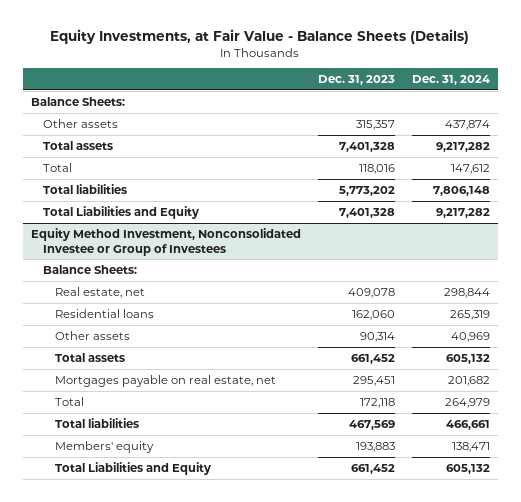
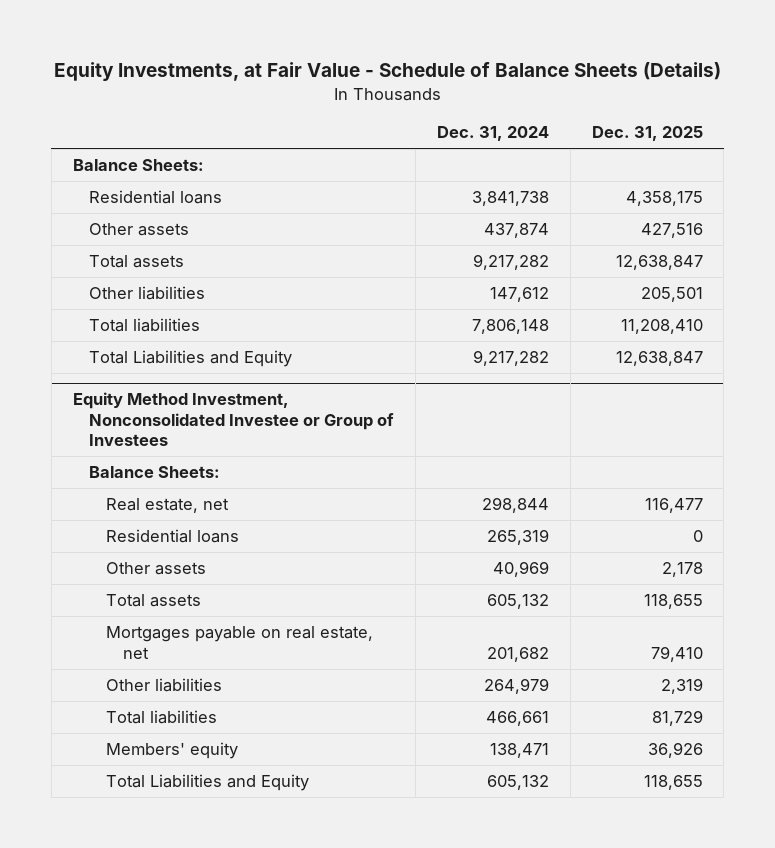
- Equity Investments, at Fair Value - Balance Sheets (Details)
+ Equity Investments, at Fair Value - Schedule of Balance Sheets (Details)
- | Dec. 31, 2023 | Dec. 31, 2024
+ | Dec. 31, 2024 | Dec. 31, 2025
+ Residential loans | 3,841,738 | 4,358,175
- Total | 118,016 | 147,612
+ Other liabilities | 147,612 | 205,501
@ Equity Method Investment, Nonconsolidated Investee or Group of Investees
- Total | 172,118 | 264,979
+ Other liabilities | 264,979 | 2,319

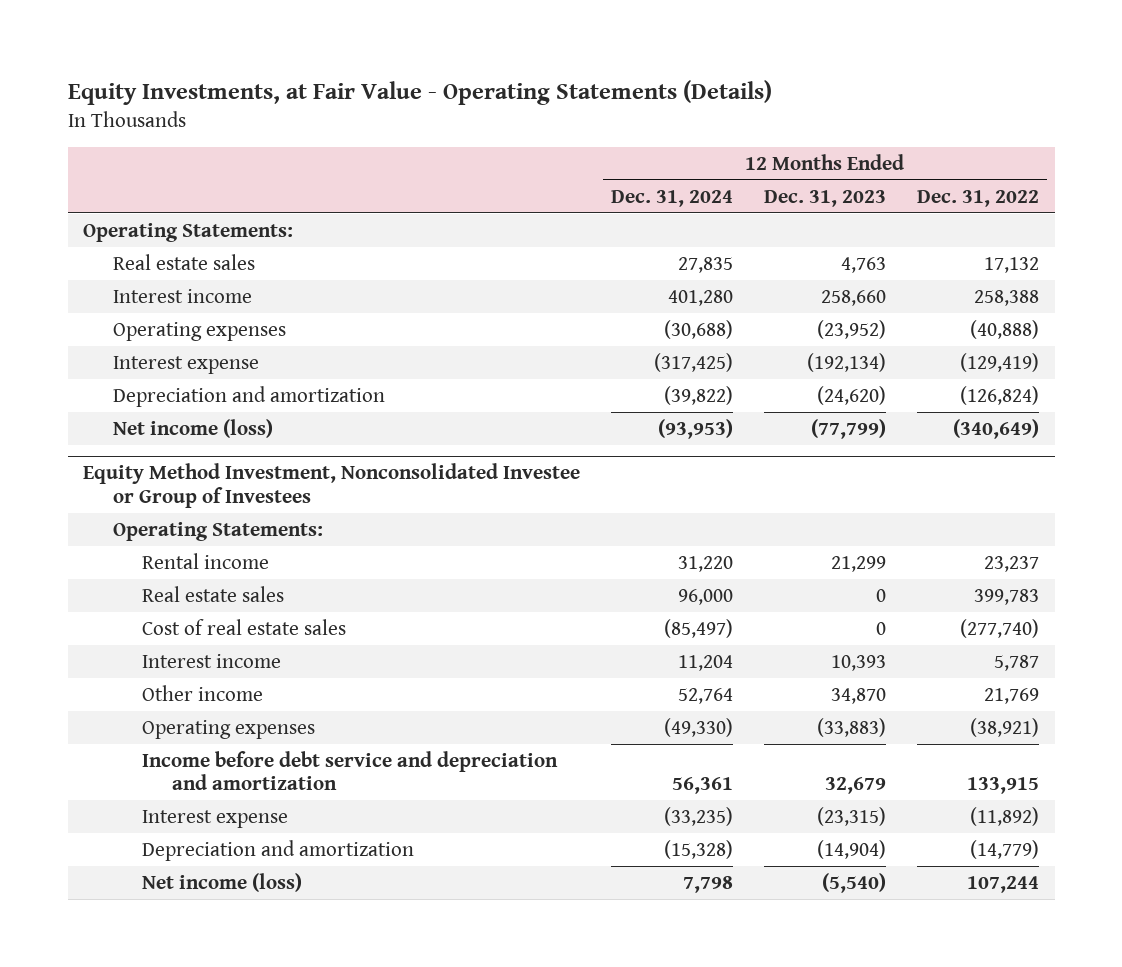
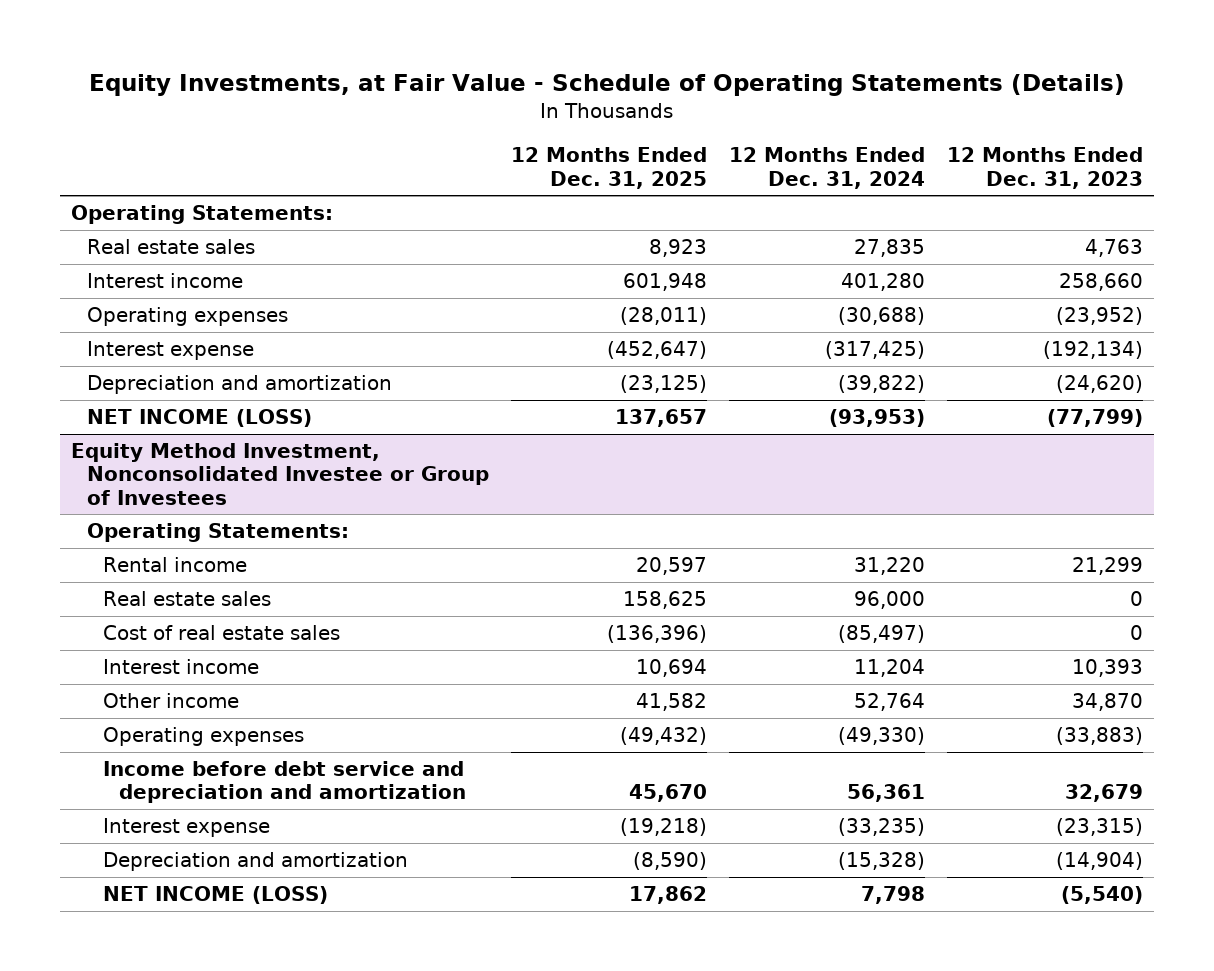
- Equity Investments, at Fair Value - Operating Statements (Details)
+ Equity Investments, at Fair Value - Schedule of Operating Statements (Details)
- | 12 Months Ended Dec. 31, 2024 | 12 Months Ended Dec. 31, 2023 | 12 Months Ended Dec. 31, 2022
+ | 12 Months Ended Dec. 31, 2025 | 12 Months Ended Dec. 31, 2024 | 12 Months Ended Dec. 31, 2023
- Net income (loss) | (93,953) | (77,799) | (340,649)
+ NET INCOME (LOSS) | 137,657 | (93,953) | (77,799)
@ Equity Method Investment, Nonconsolidated Investee or Group of Investees
- Net income (loss) | 7,798 | (5,540) | 107,244
+ NET INCOME (LOSS) | 17,862 | 7,798 | (5,540)

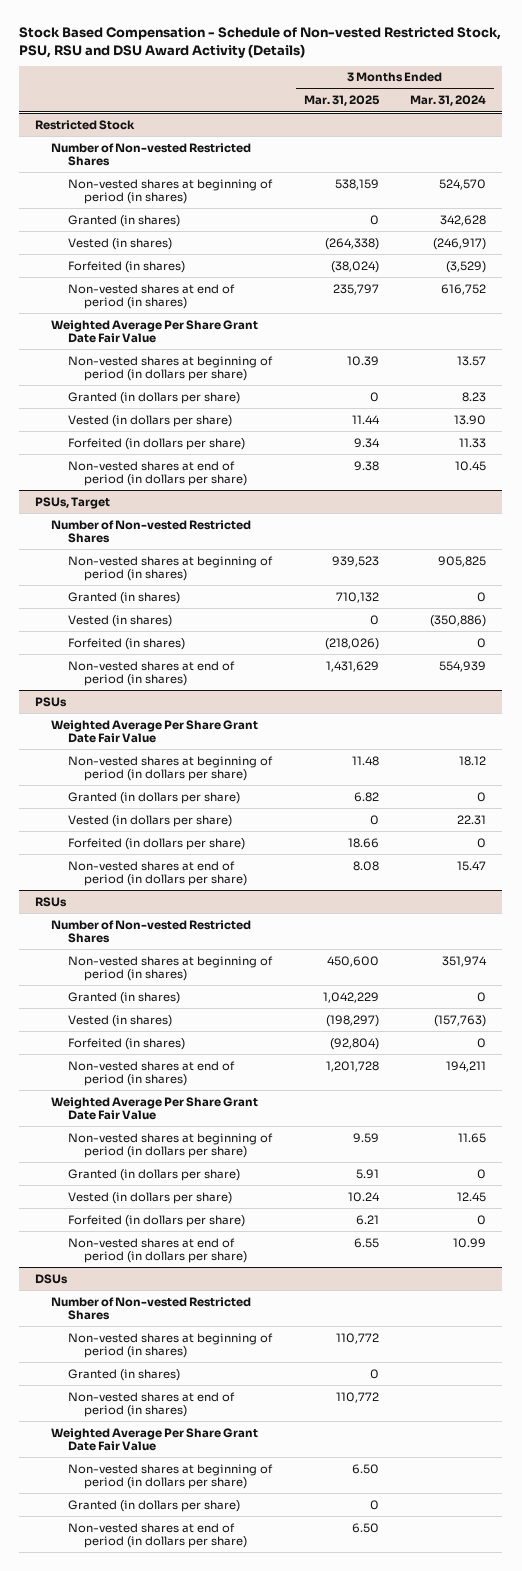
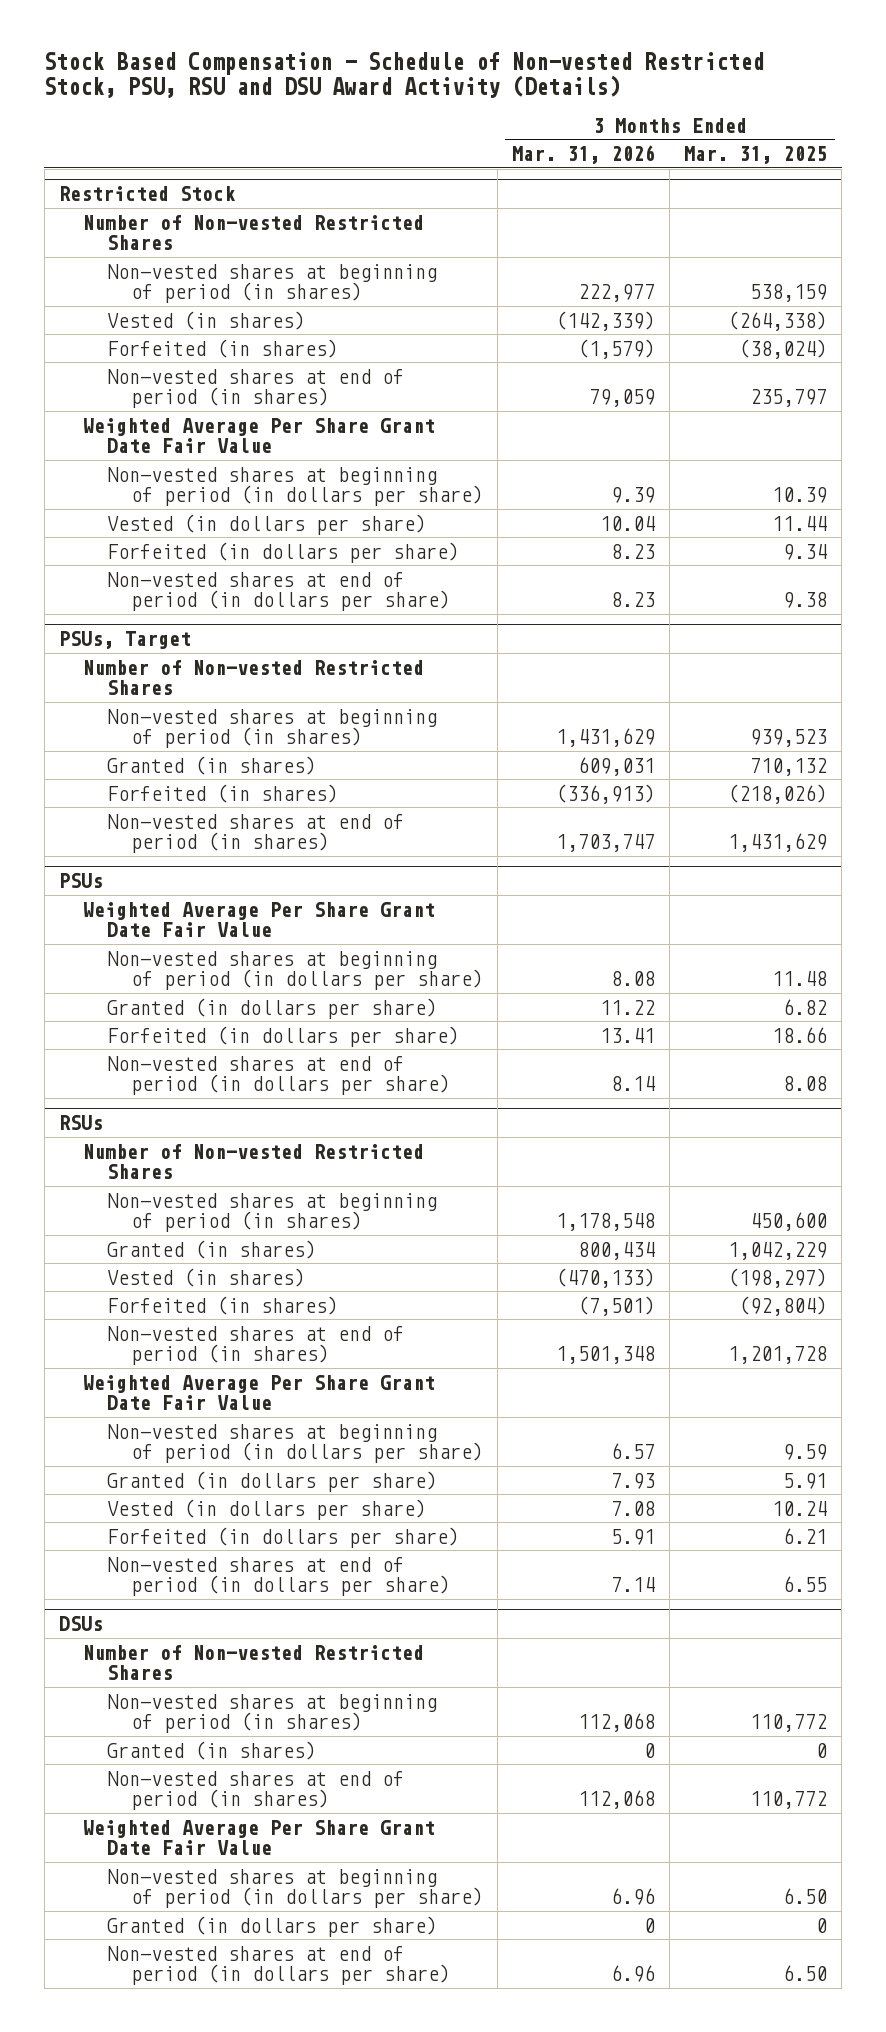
- | 3 Months Ended Mar. 31, 2025 | 3 Months Ended Mar. 31, 2024
+ | 3 Months Ended Mar. 31, 2026 | 3 Months Ended Mar. 31, 2025
@ Restricted Stock
- Granted (in shares) | 0 | 342,628
- Granted (in dollars per share) | 0 | 8.23
@ PSUs, Target
- Vested (in shares) | 0 | (350,886)
@ PSUs
- Vested (in dollars per share) | 0 | 22.31

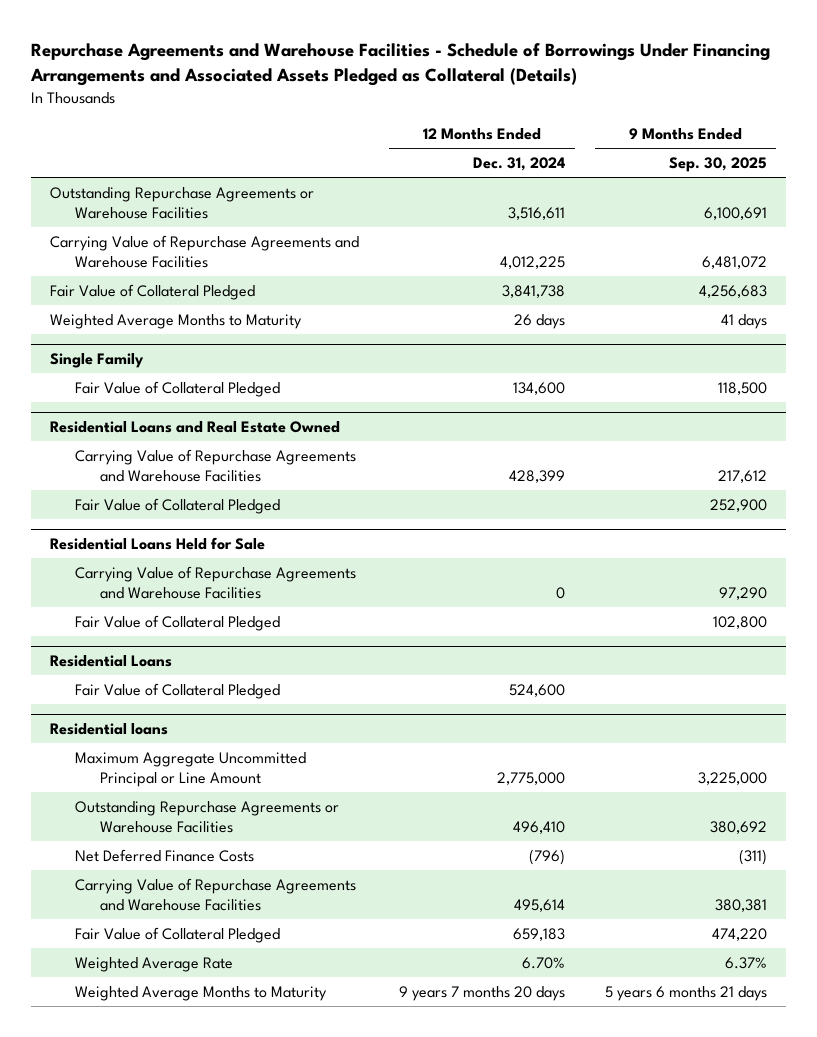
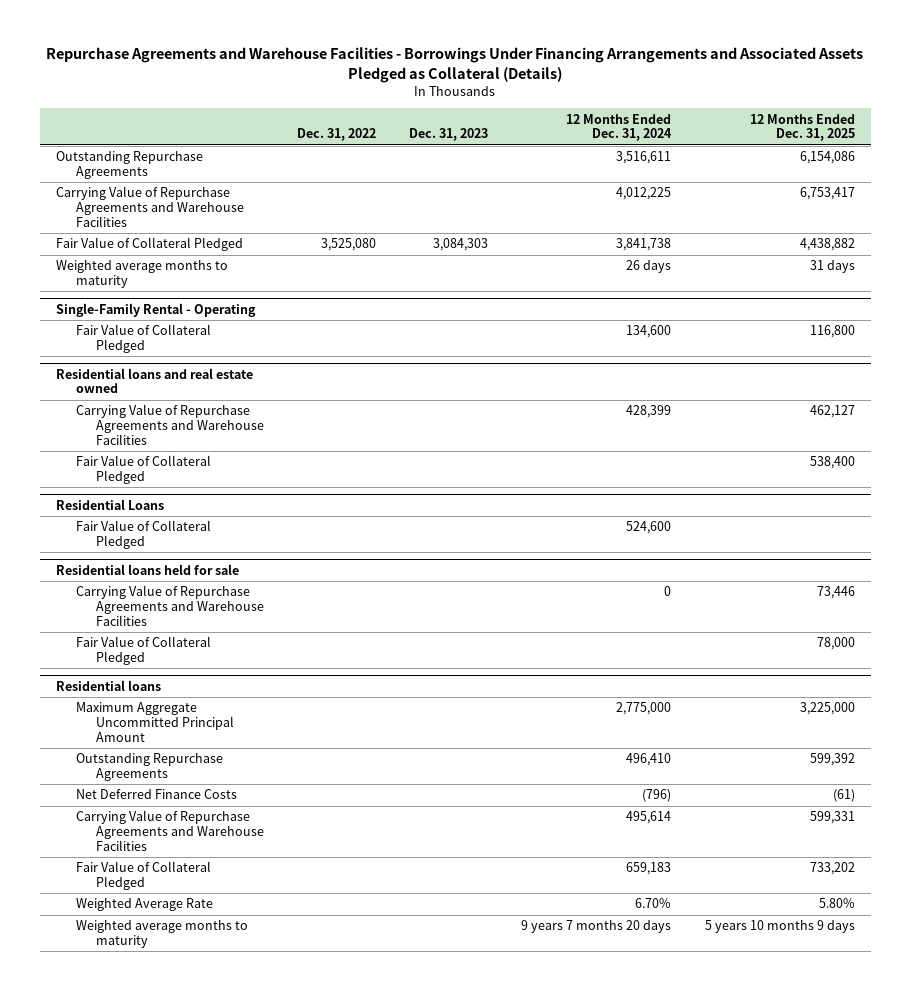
- Repurchase Agreements and Warehouse Facilities - Schedule of Borrowings Under Financing Arrangements and Associated Assets Pledged as Collateral (Details)
+ Repurchase Agreements and Warehouse Facilities - Borrowings Under Financing Arrangements and Associated Assets Pledged as Collateral (Details)
- | 12 Months Ended Dec. 31, 2024 | 9 Months Ended Sep. 30, 2025
+ | Dec. 31, 2022 | Dec. 31, 2023 | 12 Months Ended Dec. 31, 2024 | 12 Months Ended Dec. 31, 2025
- Outstanding Repurchase Agreements or Warehouse Facilities | 3,516,611 | 6,100,691
+ Outstanding Repurchase Agreements | | | 3,516,611 | 6,154,086
- Weighted Average Months to Maturity | 26 days | 41 days
- Single Family
+ Weighted average months to maturity | | | 26 days | 31 days
+ Single-Family Rental - Operating
- Residential Loans and Real Estate Owned
+ Residential loans and real estate owned
- Residential Loans Held for Sale
- Carrying Value of Repurchase Agreements and Warehouse Facilities | 0 | 97,290
- Fair Value of Collateral Pledged | | 102,800
+ Residential loans held for sale
+ Carrying Value of Repurchase Agreements and Warehouse Facilities | | | 0 | 73,446
+ Fair Value of Collateral Pledged | | | | 78,000
@ Residential loans
- Maximum Aggregate Uncommitted Principal or Line Amount | 2,775,000 | 3,225,000
- Outstanding Repurchase Agreements or Warehouse Facilities | 496,410 | 380,692
+ Maximum Aggregate Uncommitted Principal Amount | | | 2,775,000 | 3,225,000
+ Outstanding Repurchase Agreements | | | 496,410 | 599,392
- Weighted Average Months to Maturity | 9 years 7 months 20 days | 5 years 6 months 21 days
+ Weighted average months to maturity | | | 9 years 7 months 20 days | 5 years 10 months 9 days

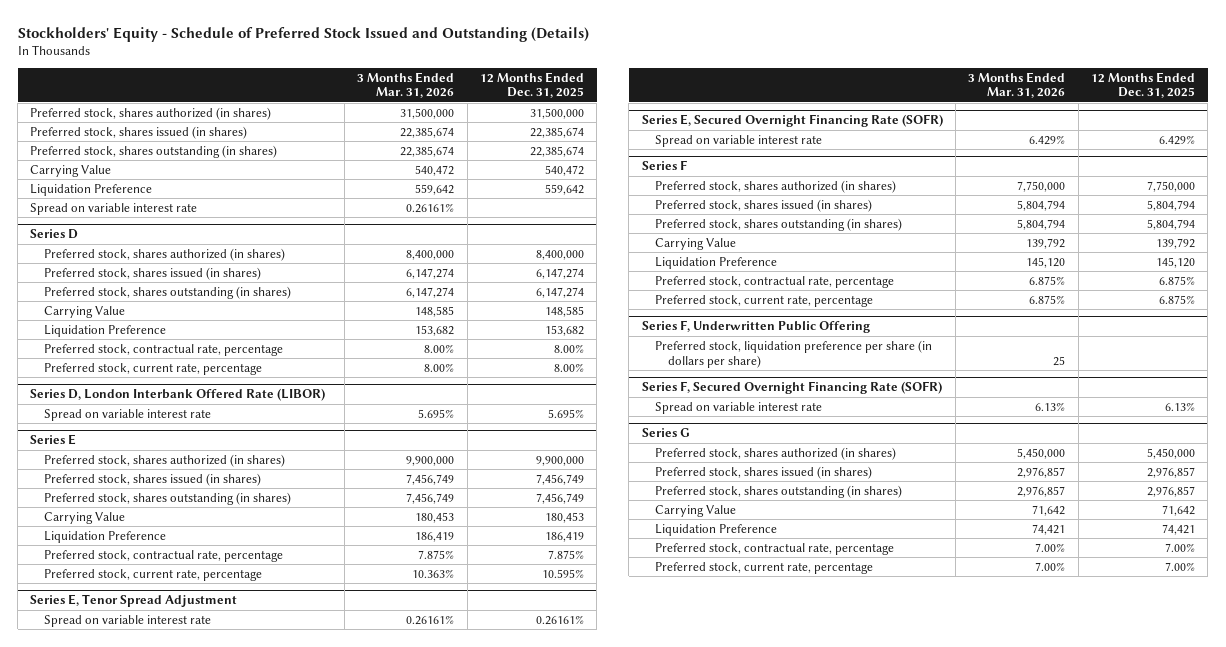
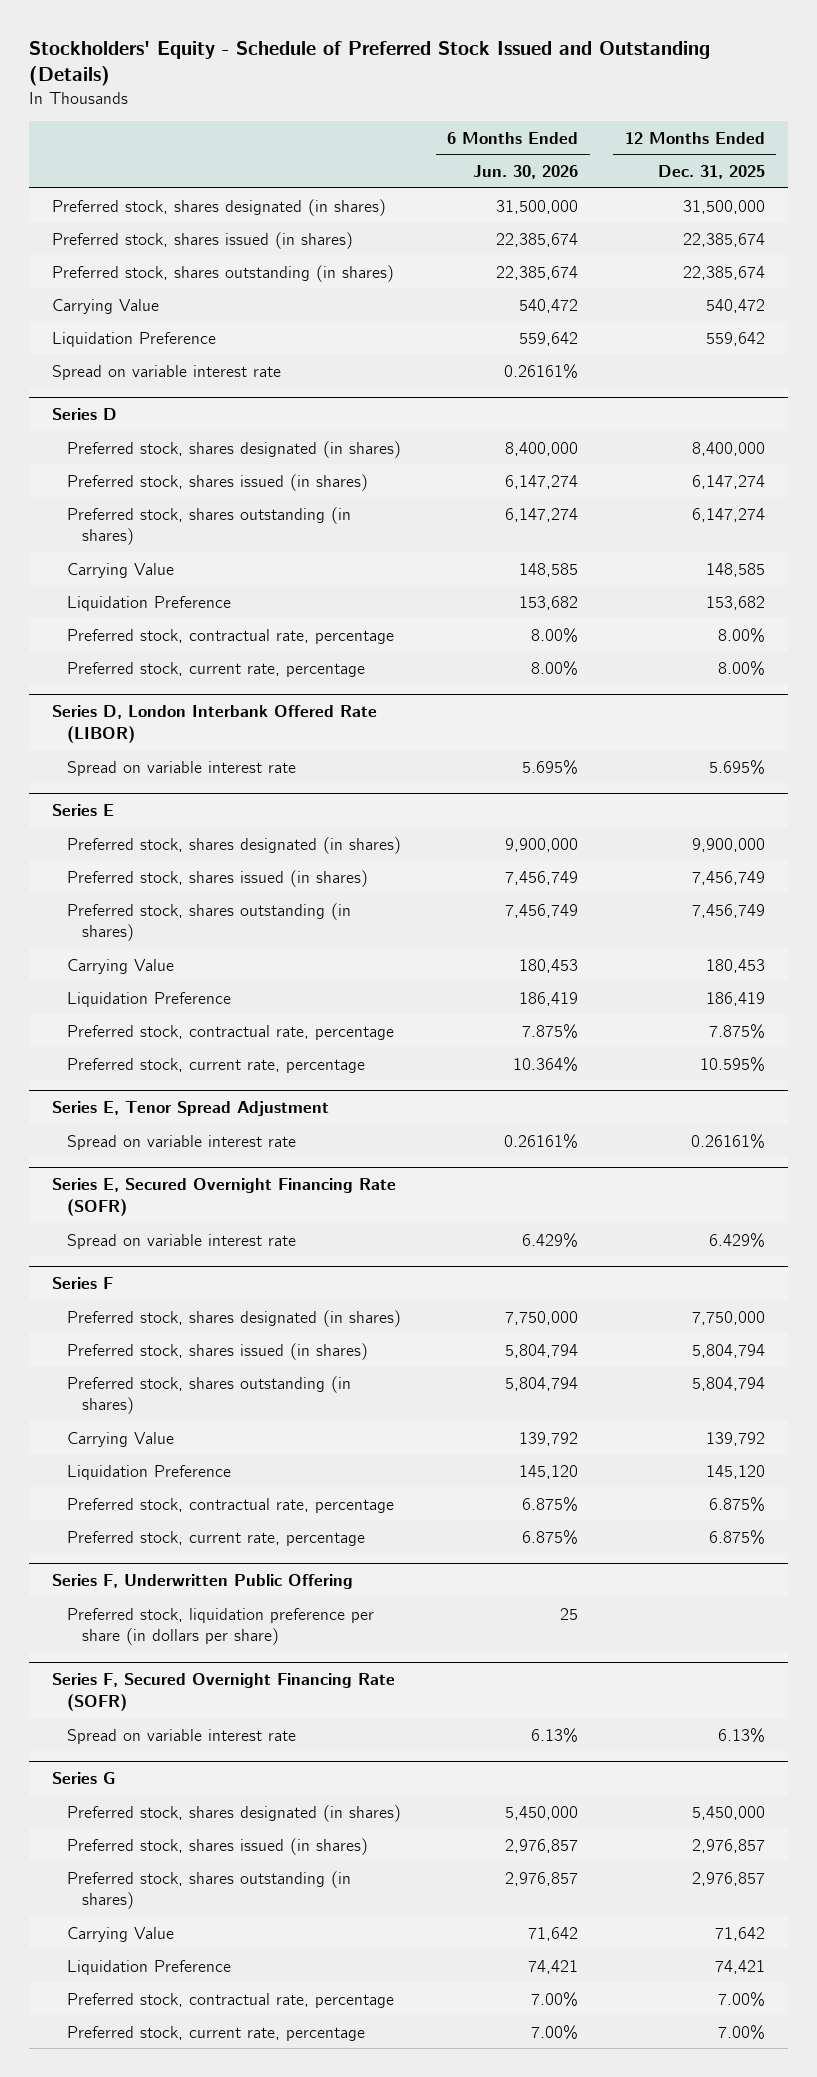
- | 3 Months Ended Mar. 31, 2026 | 12 Months Ended Dec. 31, 2025
+ | 6 Months Ended Jun. 30, 2026 | 12 Months Ended Dec. 31, 2025
- Preferred stock, shares authorized (in shares) | 31,500,000 | 31,500,000
+ Preferred stock, shares designated (in shares) | 31,500,000 | 31,500,000
@ Series D
- Preferred stock, shares authorized (in shares) | 8,400,000 | 8,400,000
+ Preferred stock, shares designated (in shares) | 8,400,000 | 8,400,000
@ Series E
- Preferred stock, shares authorized (in shares) | 9,900,000 | 9,900,000
+ Preferred stock, shares designated (in shares) | 9,900,000 | 9,900,000
@ Series F
- Preferred stock, shares authorized (in shares) | 7,750,000 | 7,750,000
+ Preferred stock, shares designated (in shares) | 7,750,000 | 7,750,000
@ Series G
- Preferred stock, shares authorized (in shares) | 5,450,000 | 5,450,000
+ Preferred stock, shares designated (in shares) | 5,450,000 | 5,450,000

